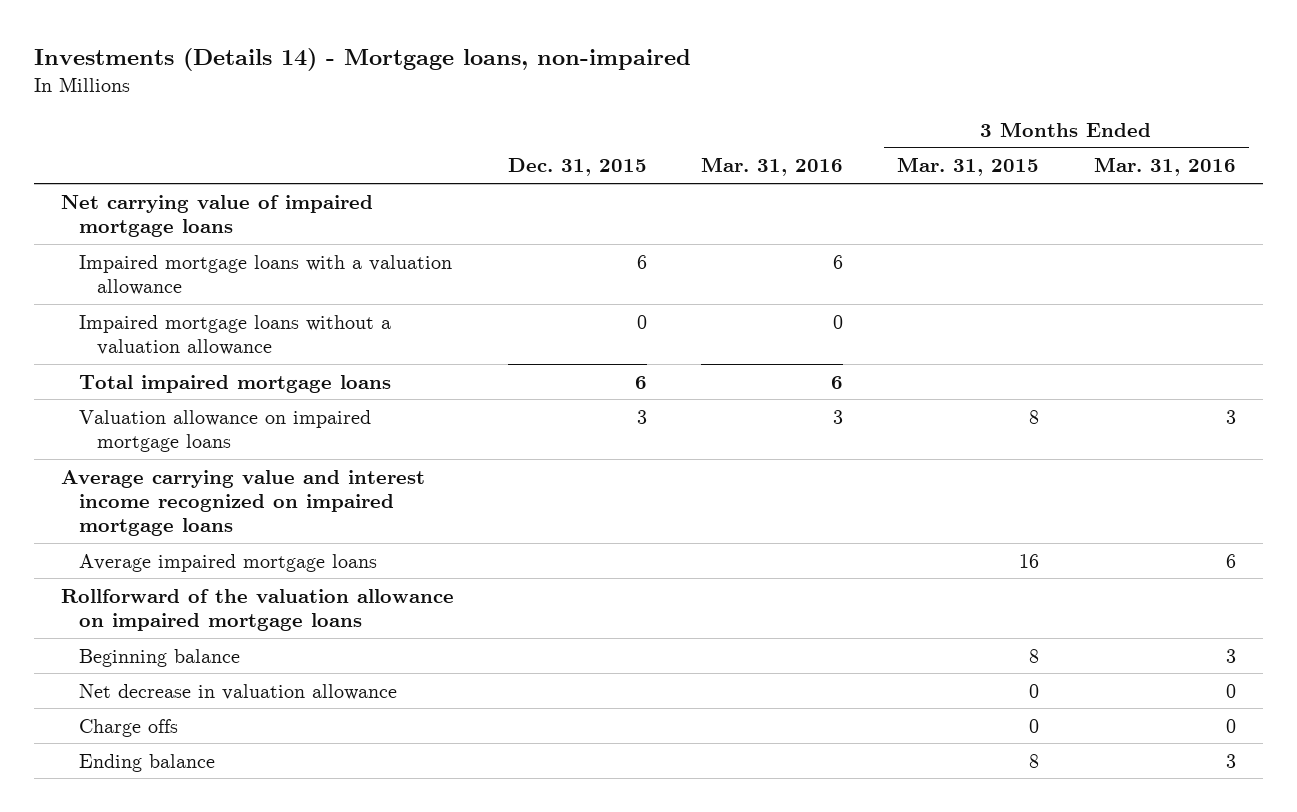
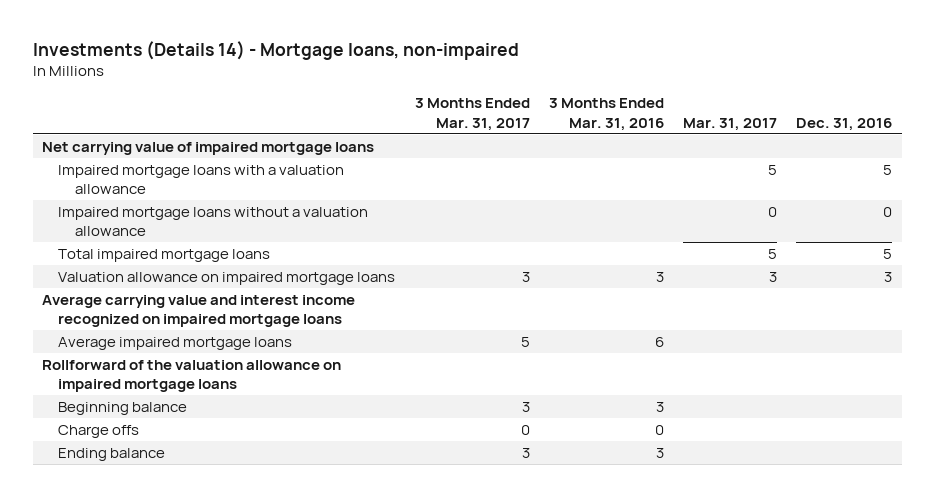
- | Dec. 31, 2015 | Mar. 31, 2016 | 3 Months Ended Mar. 31, 2015 | 3 Months Ended Mar. 31, 2016
+ | 3 Months Ended Mar. 31, 2017 | 3 Months Ended Mar. 31, 2016 | Mar. 31, 2017 | Dec. 31, 2016
- Net decrease in valuation allowance | | | 0 | 0

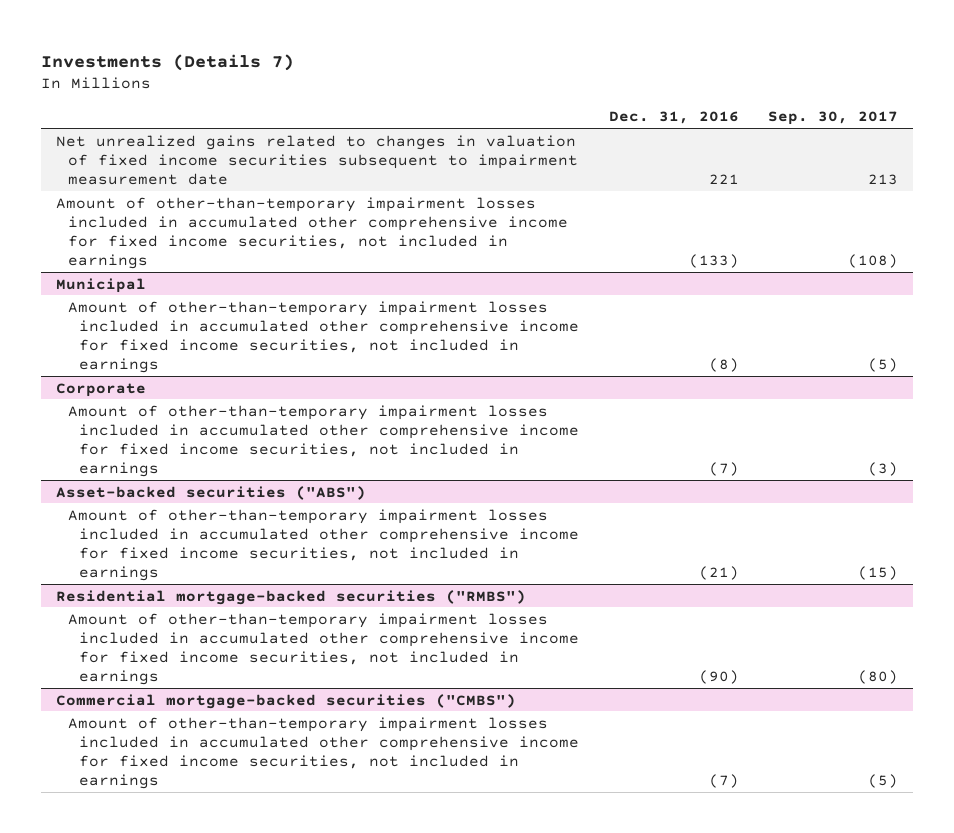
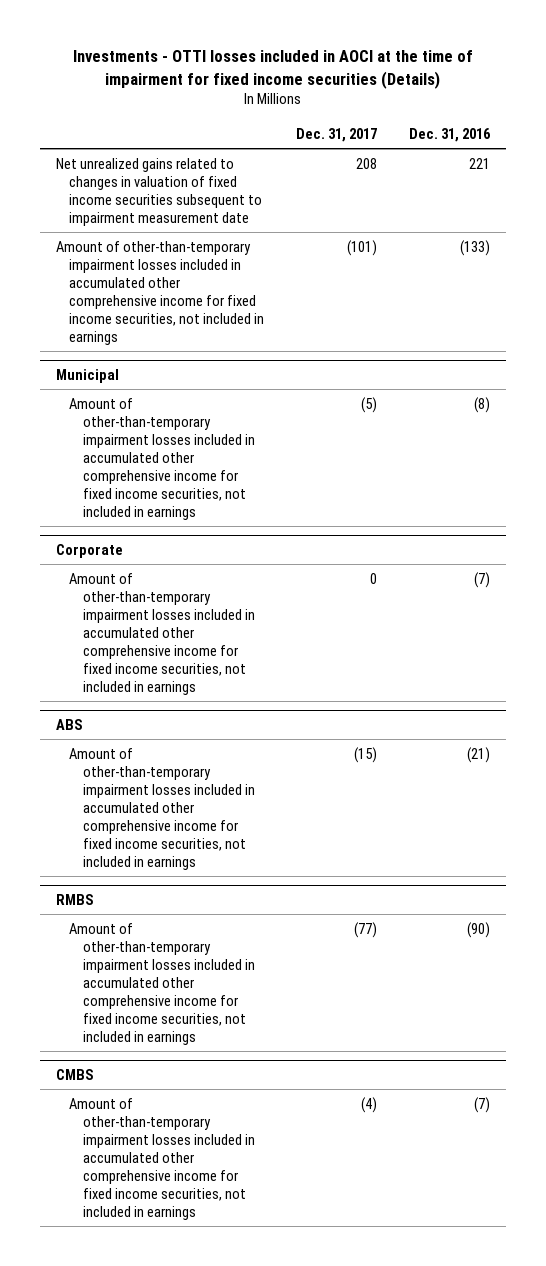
- Investments (Details 7)
+ Investments - OTTI losses included in AOCI at the time of impairment for fixed income securities (Details)
- | Dec. 31, 2016 | Sep. 30, 2017
+ | Dec. 31, 2017 | Dec. 31, 2016
- Asset-backed securities ("ABS")
+ ABS
- Residential mortgage-backed securities ("RMBS")
+ RMBS
- Commercial mortgage-backed securities ("CMBS")
+ CMBS

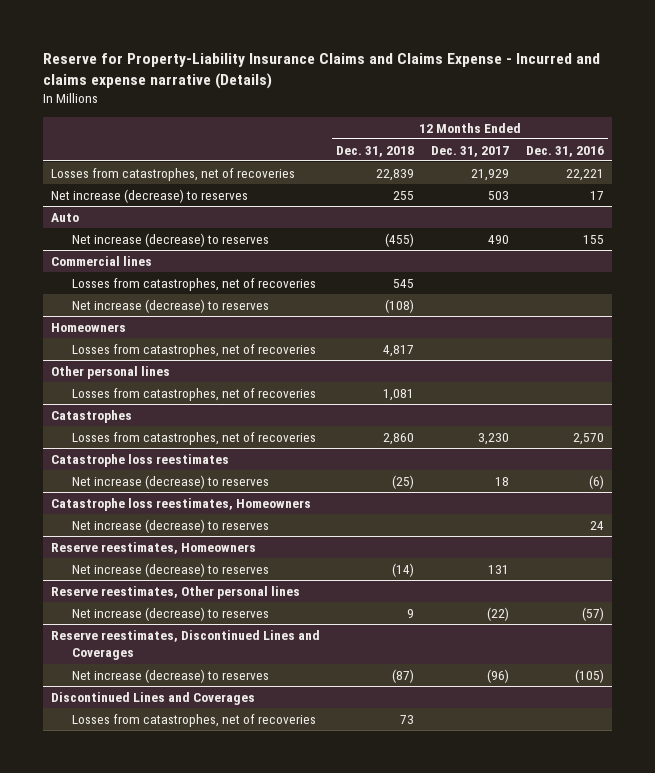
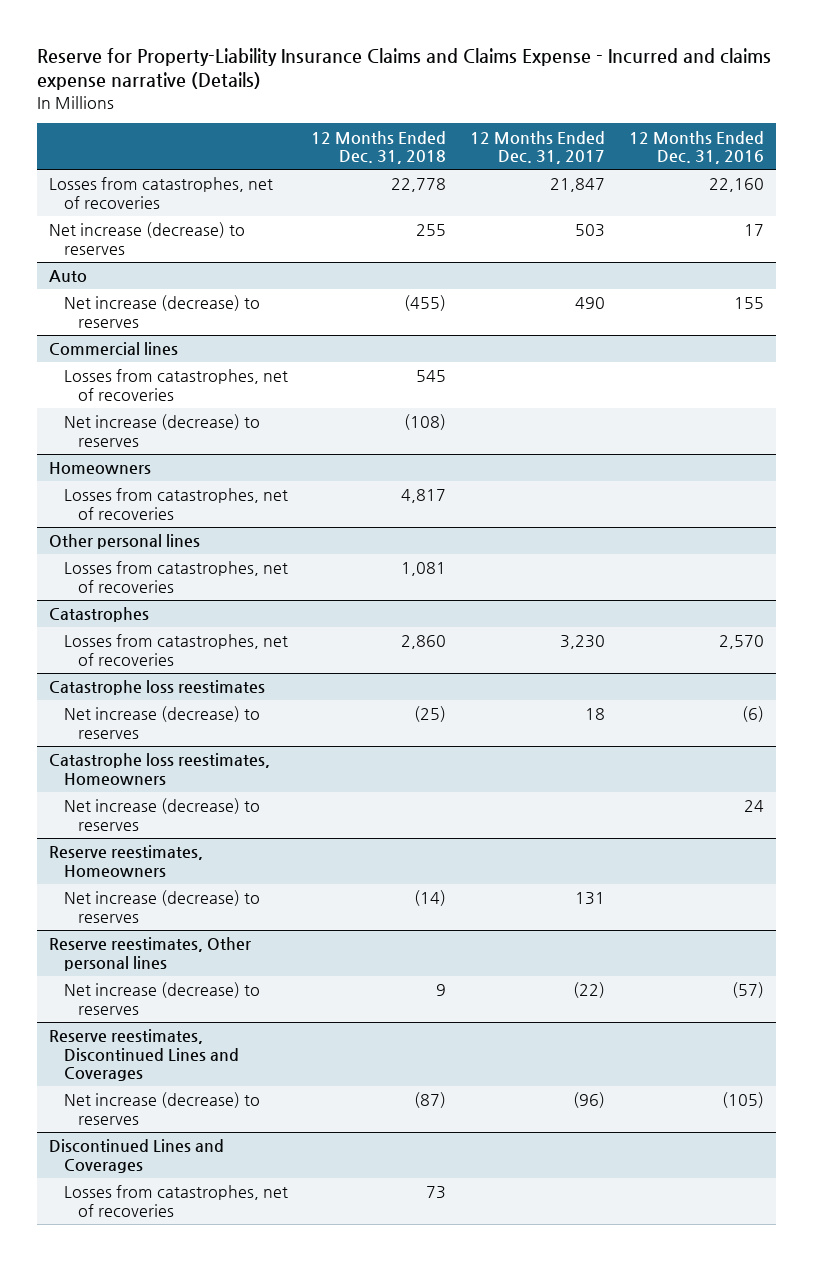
- Losses from catastrophes, net of recoveries | 22,839 | 21,929 | 22,221
+ Losses from catastrophes, net of recoveries | 22,778 | 21,847 | 22,160

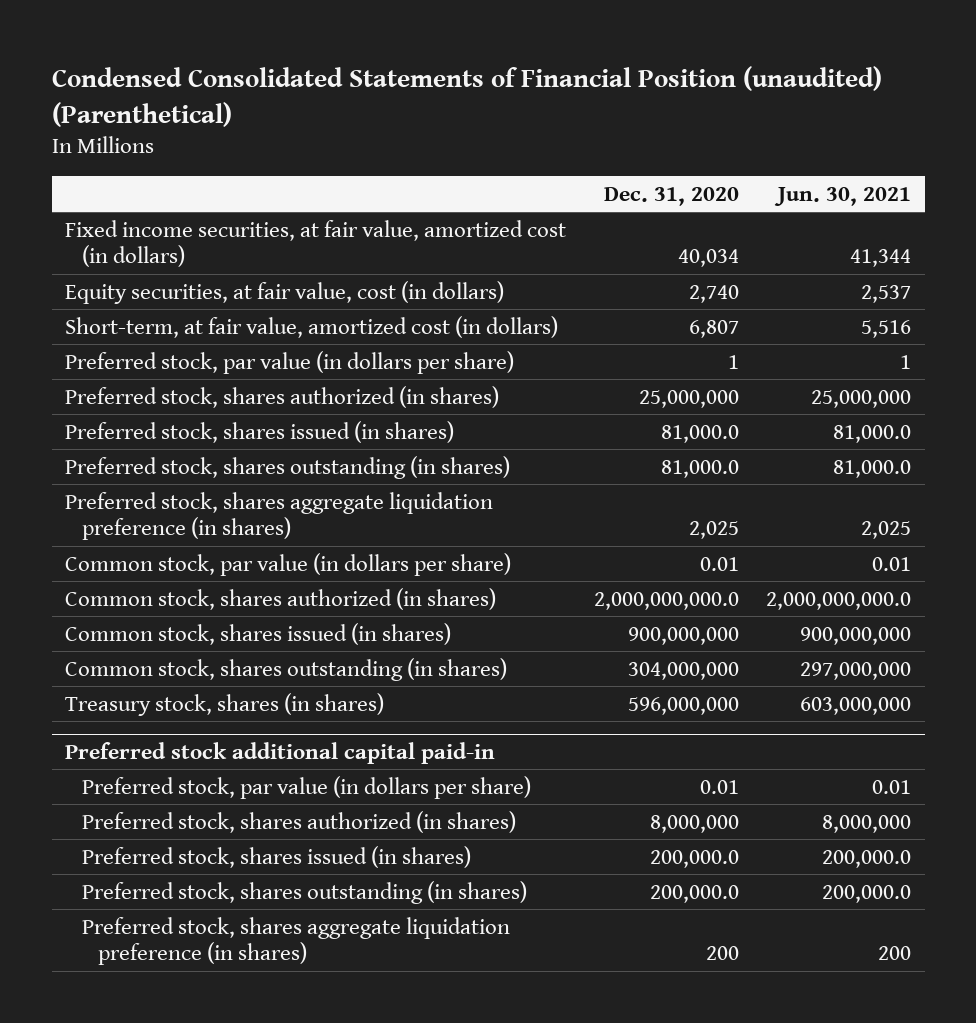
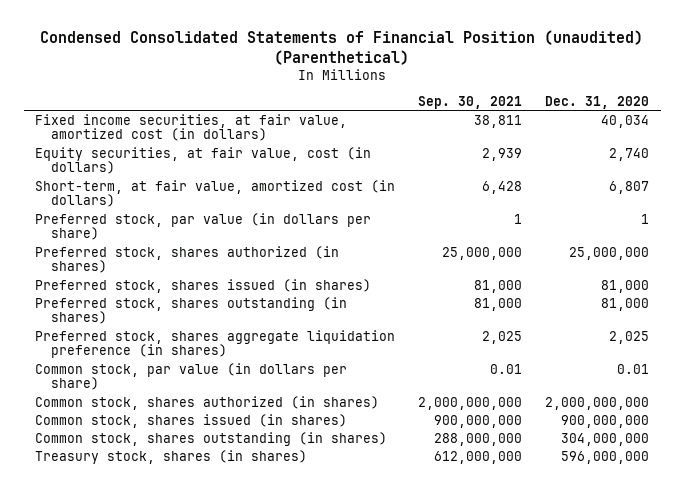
- | Dec. 31, 2020 | Jun. 30, 2021
+ | Sep. 30, 2021 | Dec. 31, 2020
- Preferred stock, shares issued (in shares) | 81,000.0 | 81,000.0
- Preferred stock, shares outstanding (in shares) | 81,000.0 | 81,000.0
+ Preferred stock, shares issued (in shares) | 81,000 | 81,000
+ Preferred stock, shares outstanding (in shares) | 81,000 | 81,000
- Common stock, shares authorized (in shares) | 2,000,000,000.0 | 2,000,000,000.0
+ Common stock, shares authorized (in shares) | 2,000,000,000 | 2,000,000,000
- Preferred stock additional capital paid-in
- Preferred stock, par value (in dollars per share) | 0.01 | 0.01
- Preferred stock, shares authorized (in shares) | 8,000,000 | 8,000,000
- Preferred stock, shares issued (in shares) | 200,000.0 | 200,000.0
- Preferred stock, shares outstanding (in shares) | 200,000.0 | 200,000.0
- Preferred stock, shares aggregate liquidation preference (in shares) | 200 | 200

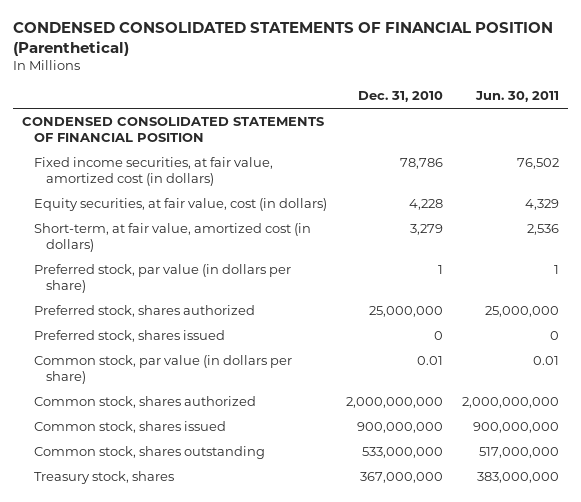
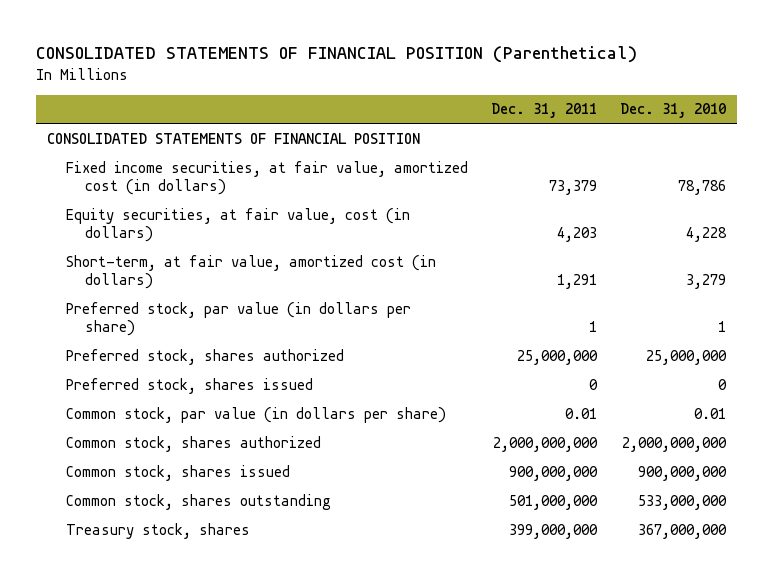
- CONDENSED CONSOLIDATED STATEMENTS OF FINANCIAL POSITION (Parenthetical)
+ CONSOLIDATED STATEMENTS OF FINANCIAL POSITION (Parenthetical)
- | Dec. 31, 2010 | Jun. 30, 2011
+ | Dec. 31, 2011 | Dec. 31, 2010
- CONDENSED CONSOLIDATED STATEMENTS OF FINANCIAL POSITION
+ CONSOLIDATED STATEMENTS OF FINANCIAL POSITION

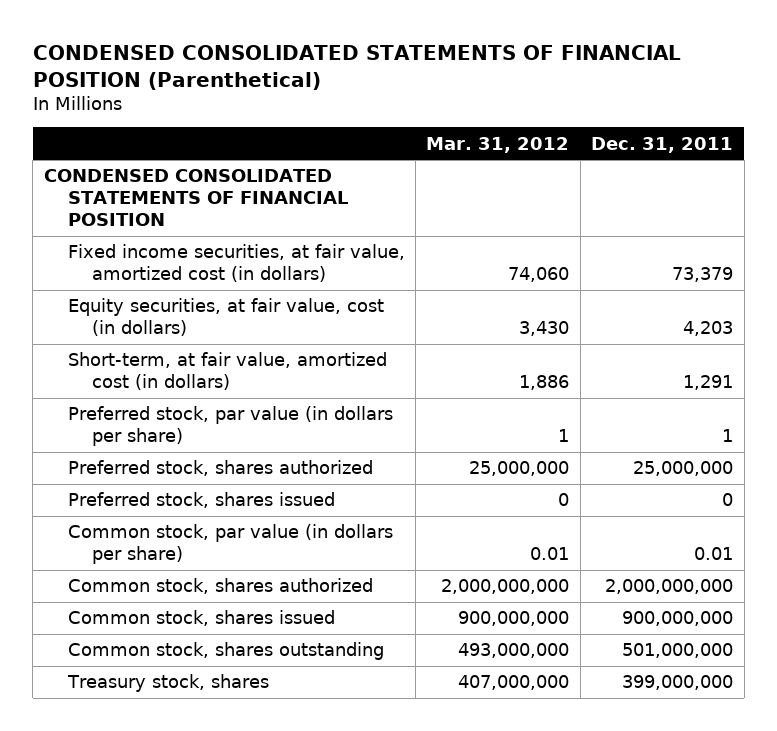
- CONSOLIDATED STATEMENTS OF FINANCIAL POSITION (Parenthetical)
+ CONDENSED CONSOLIDATED STATEMENTS OF FINANCIAL POSITION (Parenthetical)
- | Dec. 31, 2011 | Dec. 31, 2010
+ | Mar. 31, 2012 | Dec. 31, 2011
- CONSOLIDATED STATEMENTS OF FINANCIAL POSITION
+ CONDENSED CONSOLIDATED STATEMENTS OF FINANCIAL POSITION

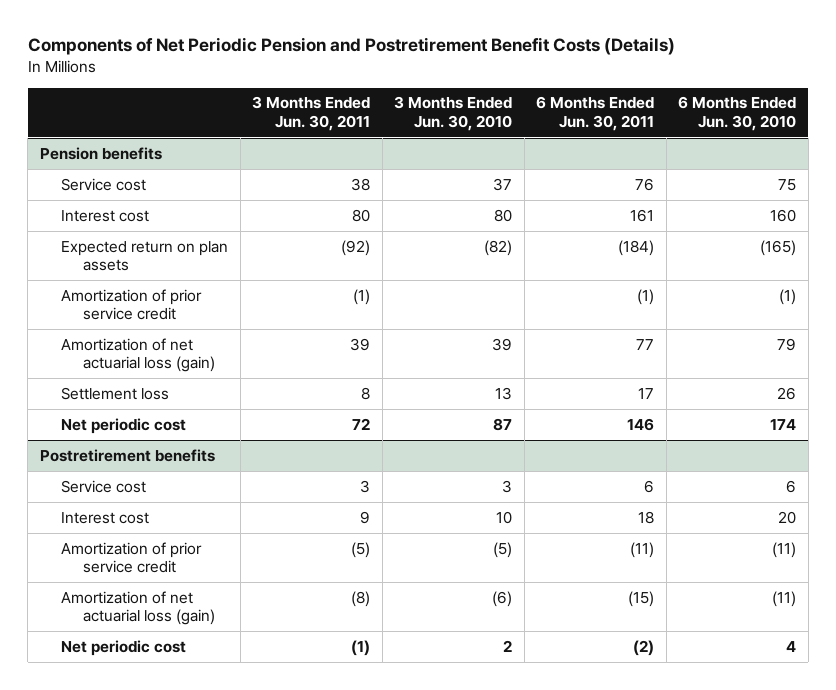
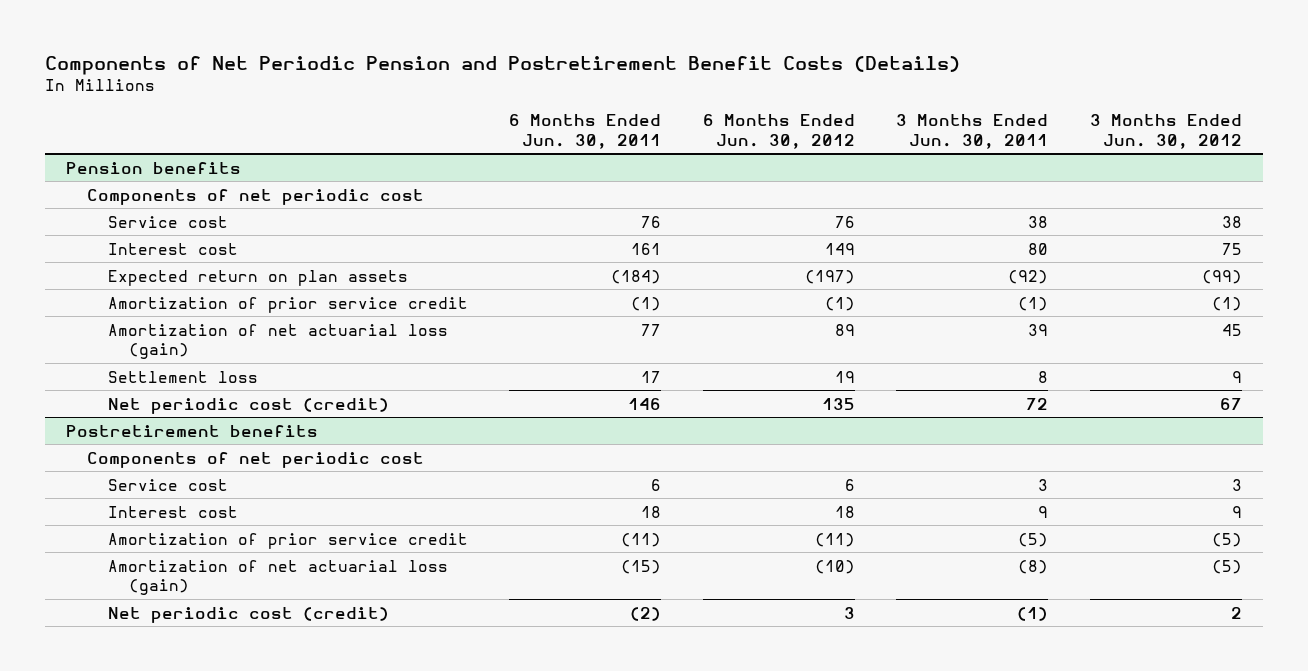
- | 3 Months Ended Jun. 30, 2011 | 3 Months Ended Jun. 30, 2010 | 6 Months Ended Jun. 30, 2011 | 6 Months Ended Jun. 30, 2010
+ | 6 Months Ended Jun. 30, 2011 | 6 Months Ended Jun. 30, 2012 | 3 Months Ended Jun. 30, 2011 | 3 Months Ended Jun. 30, 2012
@ Pension benefits
+ Components of net periodic cost
- Net periodic cost | 72 | 87 | 146 | 174
+ Net periodic cost (credit) | 146 | 135 | 72 | 67
@ Postretirement benefits
+ Components of net periodic cost
- Net periodic cost | (1) | 2 | (2) | 4
+ Net periodic cost (credit) | (2) | 3 | (1) | 2

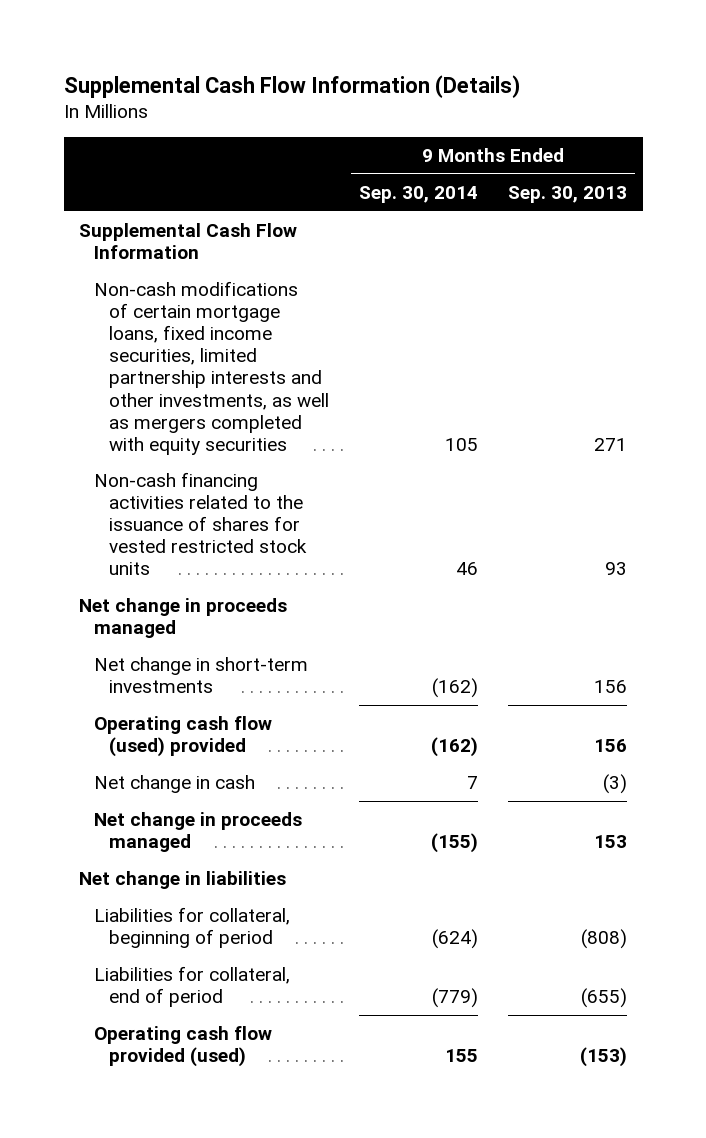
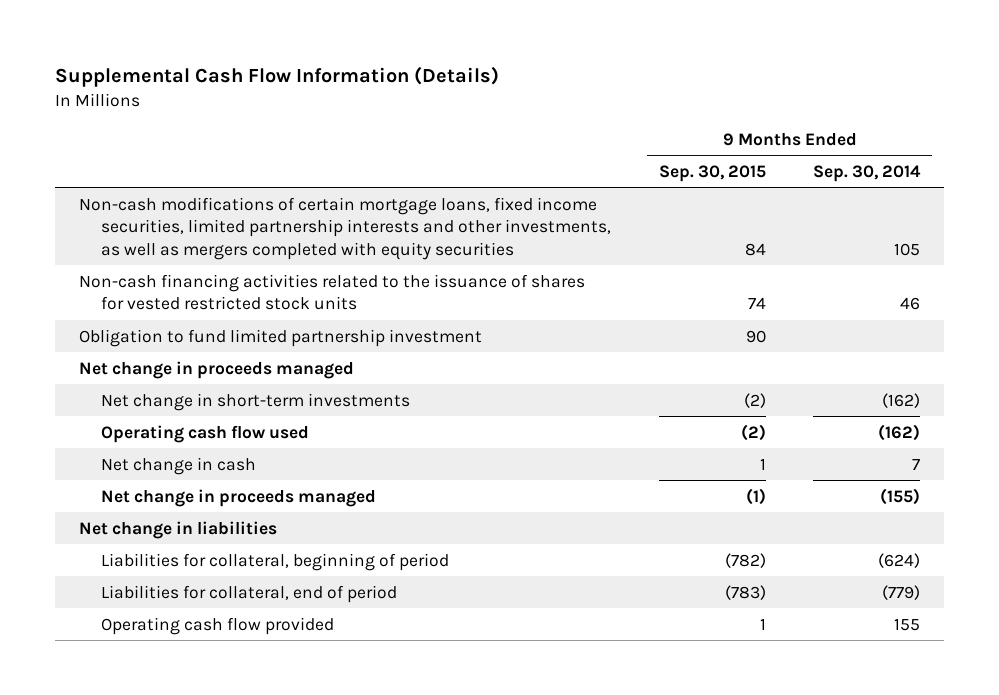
- | 9 Months Ended Sep. 30, 2014 | 9 Months Ended Sep. 30, 2013
+ | 9 Months Ended Sep. 30, 2015 | 9 Months Ended Sep. 30, 2014
- Supplemental Cash Flow Information
+ Obligation to fund limited partnership investment | 90 |
- Operating cash flow (used) provided | (162) | 156
+ Operating cash flow used | (2) | (162)
- Operating cash flow provided (used) | 155 | (153)
+ Operating cash flow provided | 1 | 155

